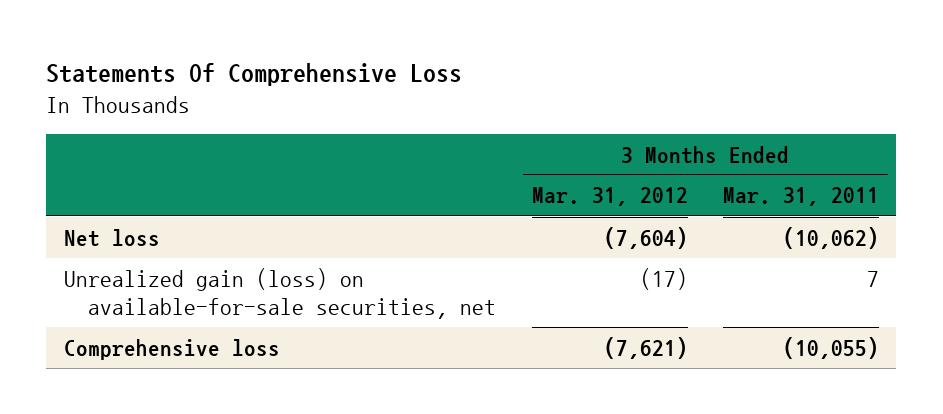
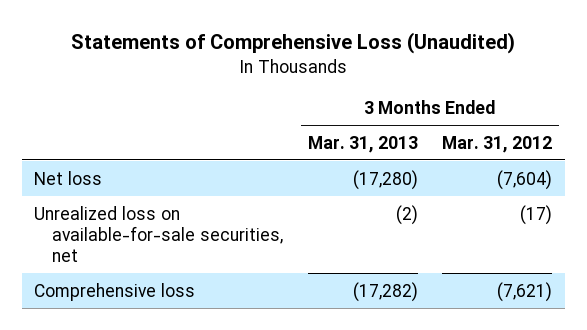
- Statements Of Comprehensive Loss
+ Statements of Comprehensive Loss (Unaudited)
- | 3 Months Ended Mar. 31, 2012 | 3 Months Ended Mar. 31, 2011
+ | 3 Months Ended Mar. 31, 2013 | 3 Months Ended Mar. 31, 2012
- Unrealized gain (loss) on available-for-sale securities, net | (17) | 7
+ Unrealized loss on available-for-sale securities, net | (2) | (17)

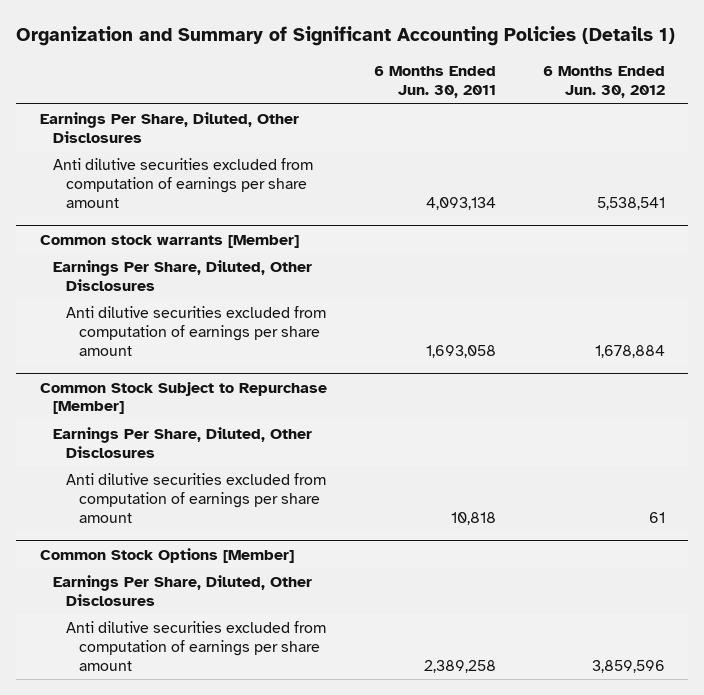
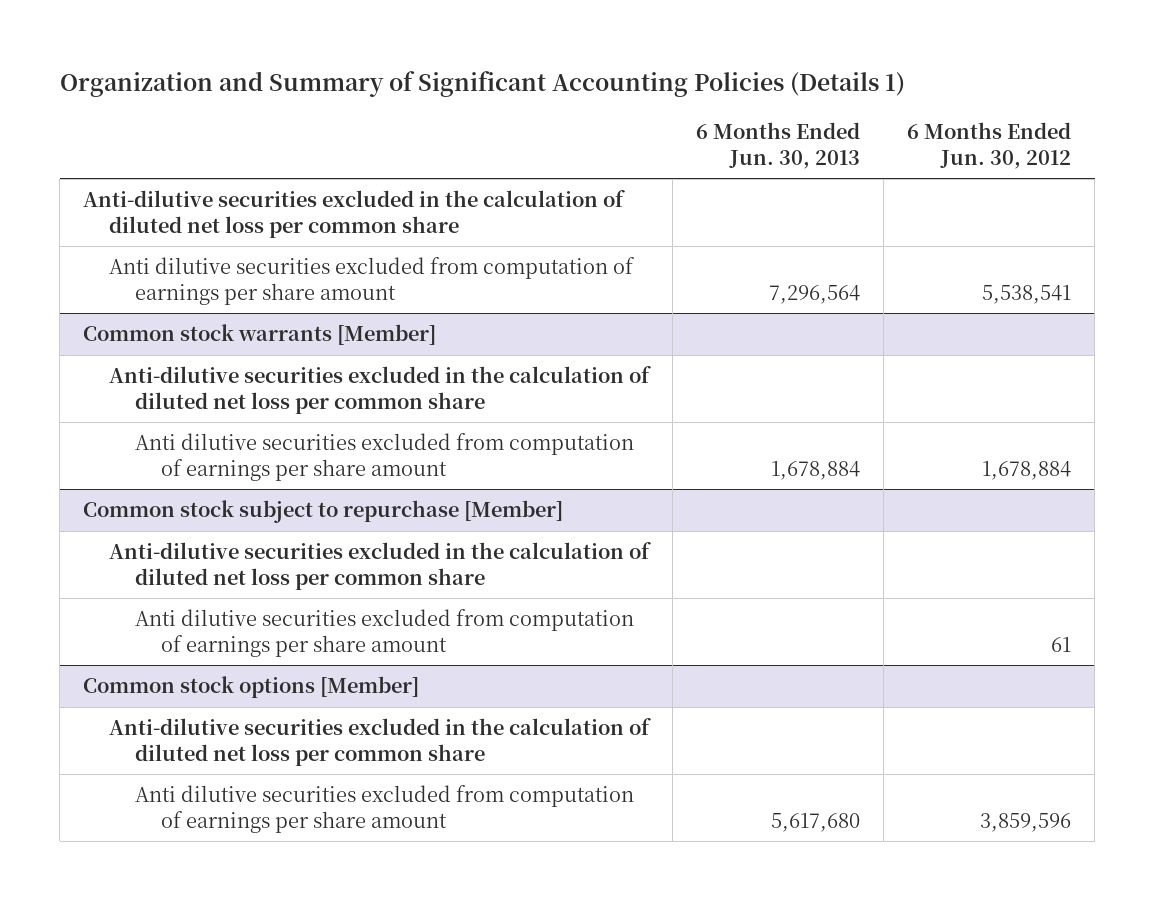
- | 6 Months Ended Jun. 30, 2011 | 6 Months Ended Jun. 30, 2012
+ | 6 Months Ended Jun. 30, 2013 | 6 Months Ended Jun. 30, 2012
- Earnings Per Share, Diluted, Other Disclosures
+ Anti-dilutive securities excluded in the calculation of diluted net loss per common share
@ Common stock warrants [Member]
- Earnings Per Share, Diluted, Other Disclosures
+ Anti-dilutive securities excluded in the calculation of diluted net loss per common share
- Common Stock Subject to Repurchase [Member]
- Earnings Per Share, Diluted, Other Disclosures
+ Common stock subject to repurchase [Member]
+ Anti-dilutive securities excluded in the calculation of diluted net loss per common share
- Common Stock Options [Member]
- Earnings Per Share, Diluted, Other Disclosures
+ Common stock options [Member]
+ Anti-dilutive securities excluded in the calculation of diluted net loss per common share

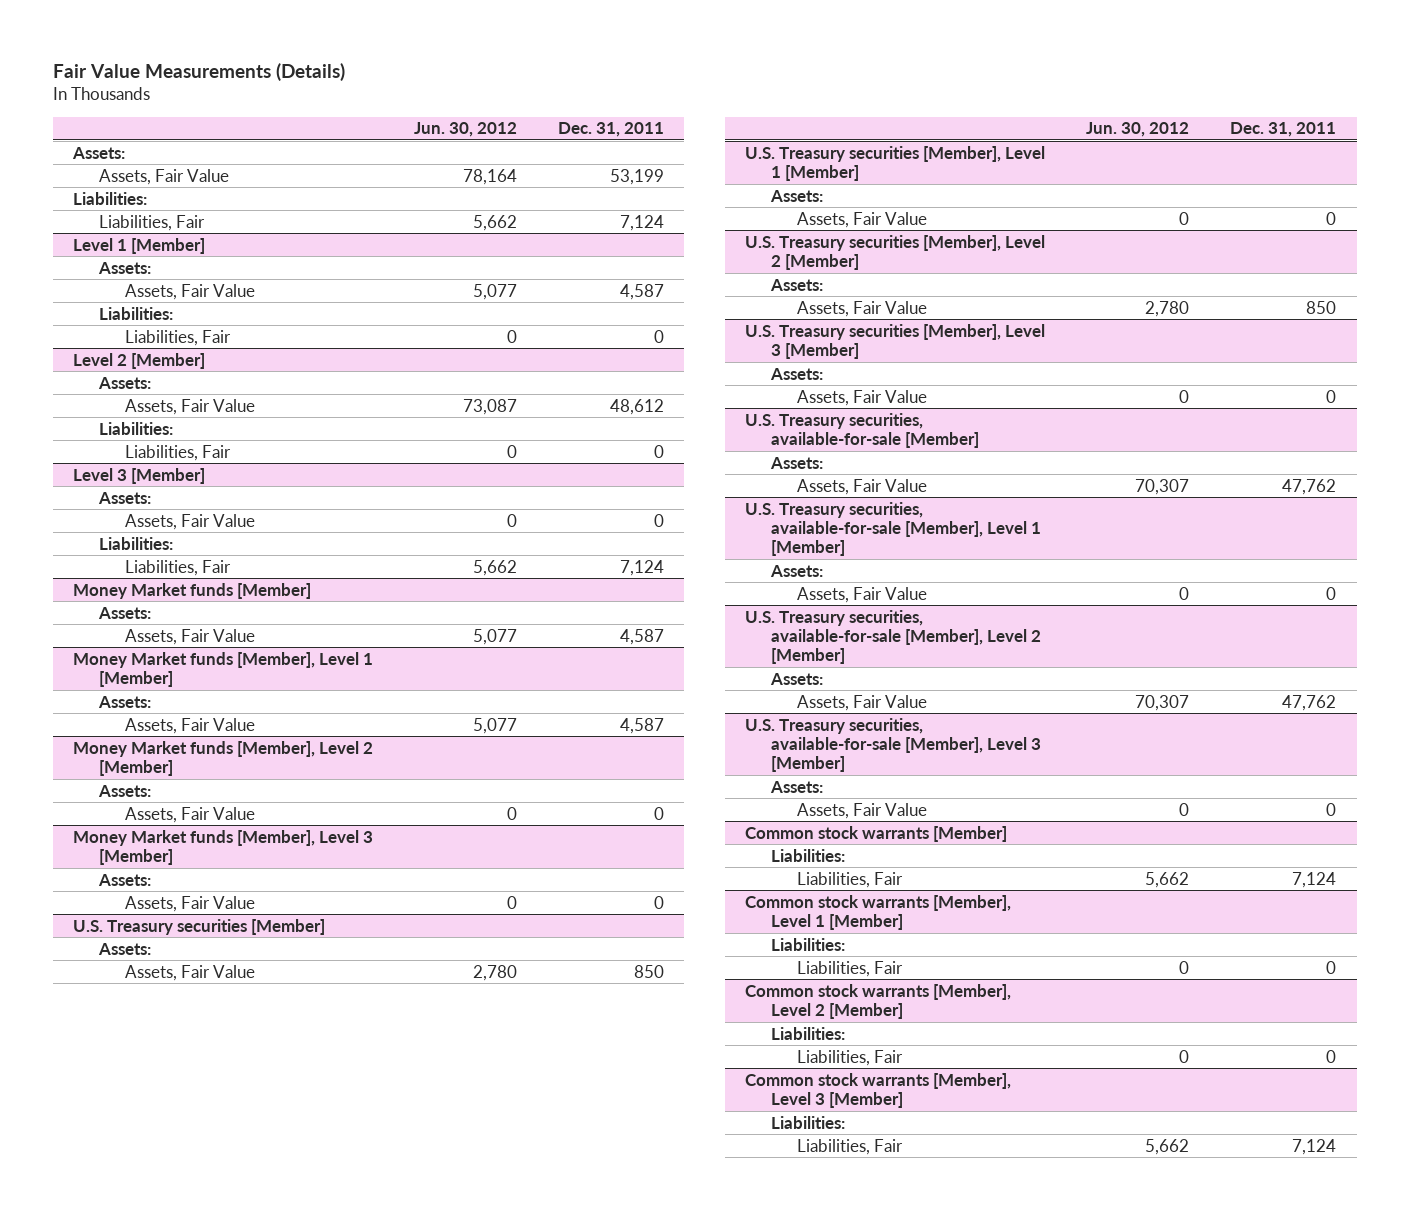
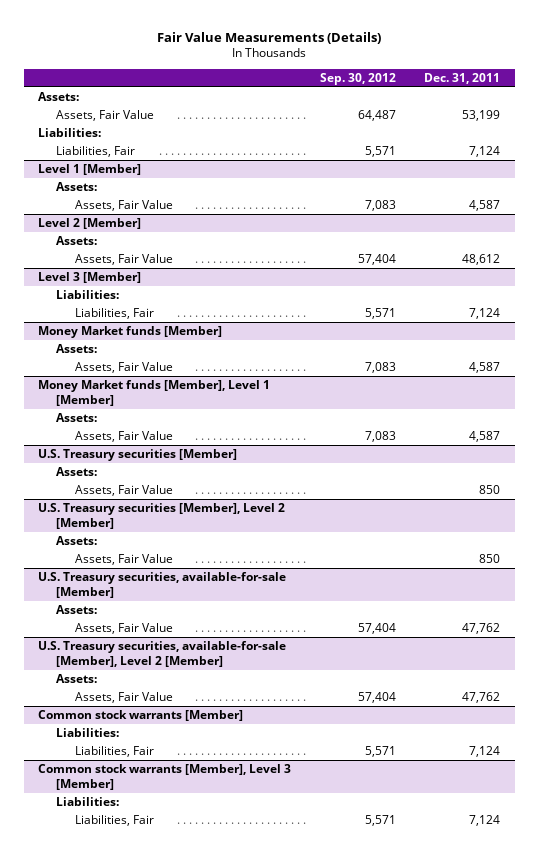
- | Jun. 30, 2012 | Dec. 31, 2011
+ | Sep. 30, 2012 | Dec. 31, 2011
@ Level 1 [Member]
- Liabilities:
- Liabilities, Fair | 0 | 0
@ Level 2 [Member]
- Liabilities:
- Liabilities, Fair | 0 | 0
@ Level 3 [Member]
- Assets:
- Assets, Fair Value | 0 | 0
- Money Market funds [Member], Level 2 [Member]
- Assets:
- Assets, Fair Value | 0 | 0
- Money Market funds [Member], Level 3 [Member]
- Assets:
- Assets, Fair Value | 0 | 0
- U.S. Treasury securities [Member], Level 1 [Member]
- Assets:
- Assets, Fair Value | 0 | 0
- U.S. Treasury securities [Member], Level 3 [Member]
- Assets:
- Assets, Fair Value | 0 | 0
- U.S. Treasury securities, available-for-sale [Member], Level 1 [Member]
- Assets:
- Assets, Fair Value | 0 | 0
- U.S. Treasury securities, available-for-sale [Member], Level 3 [Member]
- Assets:
- Assets, Fair Value | 0 | 0
- Common stock warrants [Member], Level 1 [Member]
- Liabilities:
- Liabilities, Fair | 0 | 0
- Common stock warrants [Member], Level 2 [Member]
- Liabilities:
- Liabilities, Fair | 0 | 0

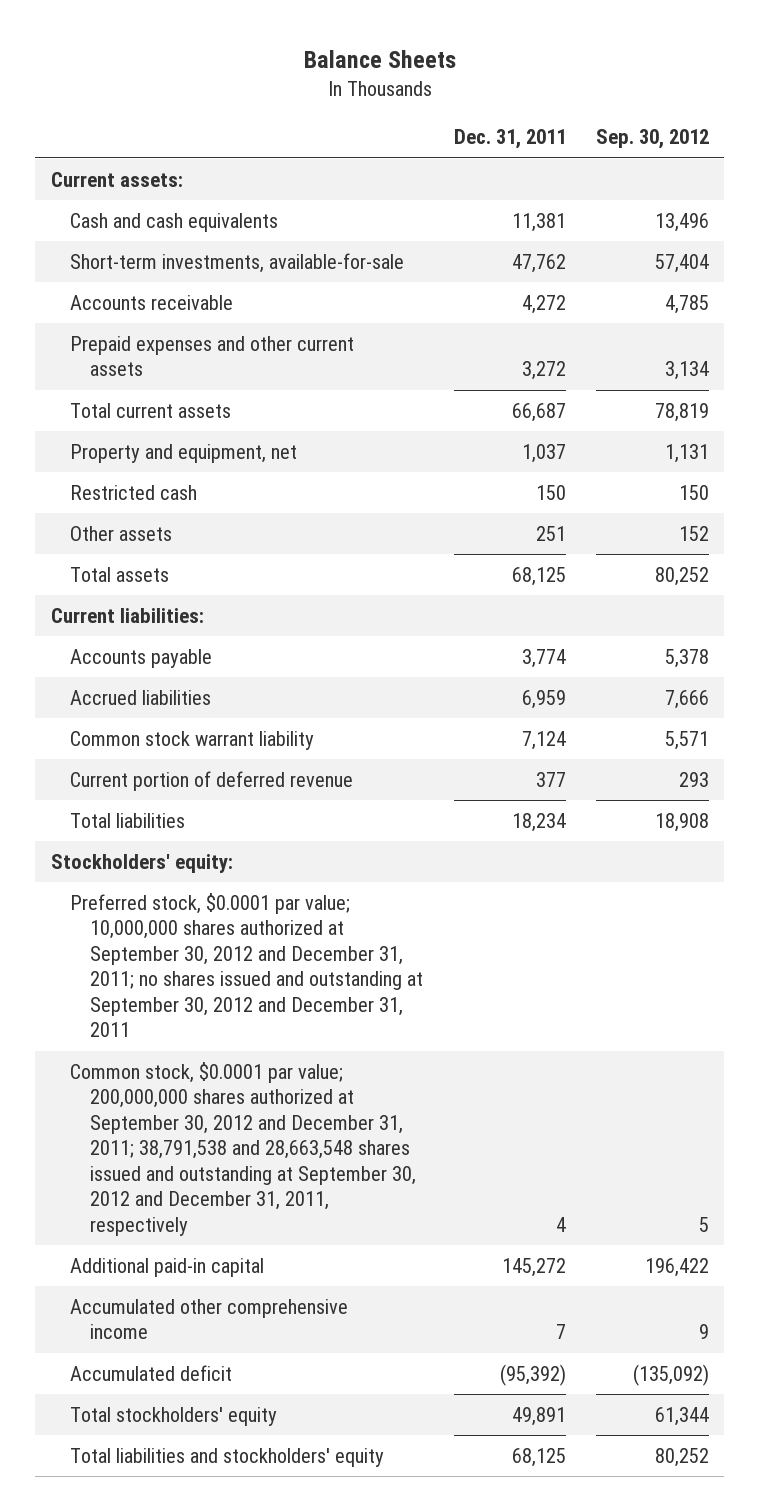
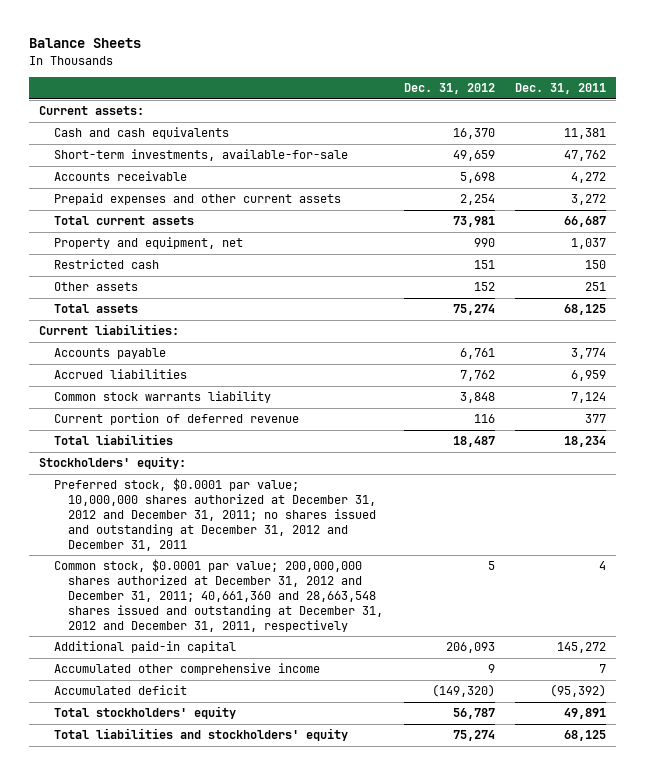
- | Dec. 31, 2011 | Sep. 30, 2012
+ | Dec. 31, 2012 | Dec. 31, 2011
- Common stock warrant liability | 7,124 | 5,571
+ Common stock warrants liability | 3,848 | 7,124
- Preferred stock, $0.0001 par value; 10,000,000 shares authorized at September 30, 2012 and December 31, 2011; no shares issued and outstanding at September 30, 2012 and December 31, 2011
- Common stock, $0.0001 par value; 200,000,000 shares authorized at September 30, 2012 and December 31, 2011; 38,791,538 and 28,663,548 shares issued and outstanding at September 30, 2012 and December 31, 2011, respectively | 4 | 5
+ Preferred stock, $0.0001 par value; 10,000,000 shares authorized at December 31, 2012 and December 31, 2011; no shares issued and outstanding at December 31, 2012 and December 31, 2011
+ Common stock, $0.0001 par value; 200,000,000 shares authorized at December 31, 2012 and December 31, 2011; 40,661,360 and 28,663,548 shares issued and outstanding at December 31, 2012 and December 31, 2011, respectively | 5 | 4

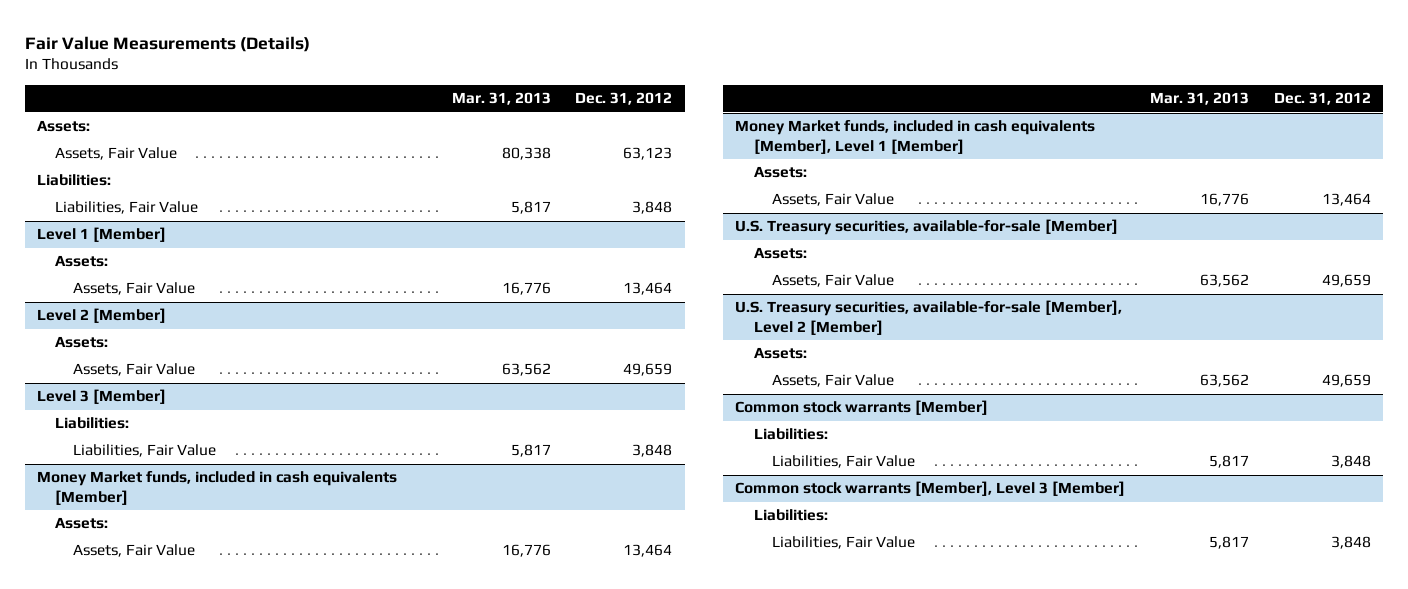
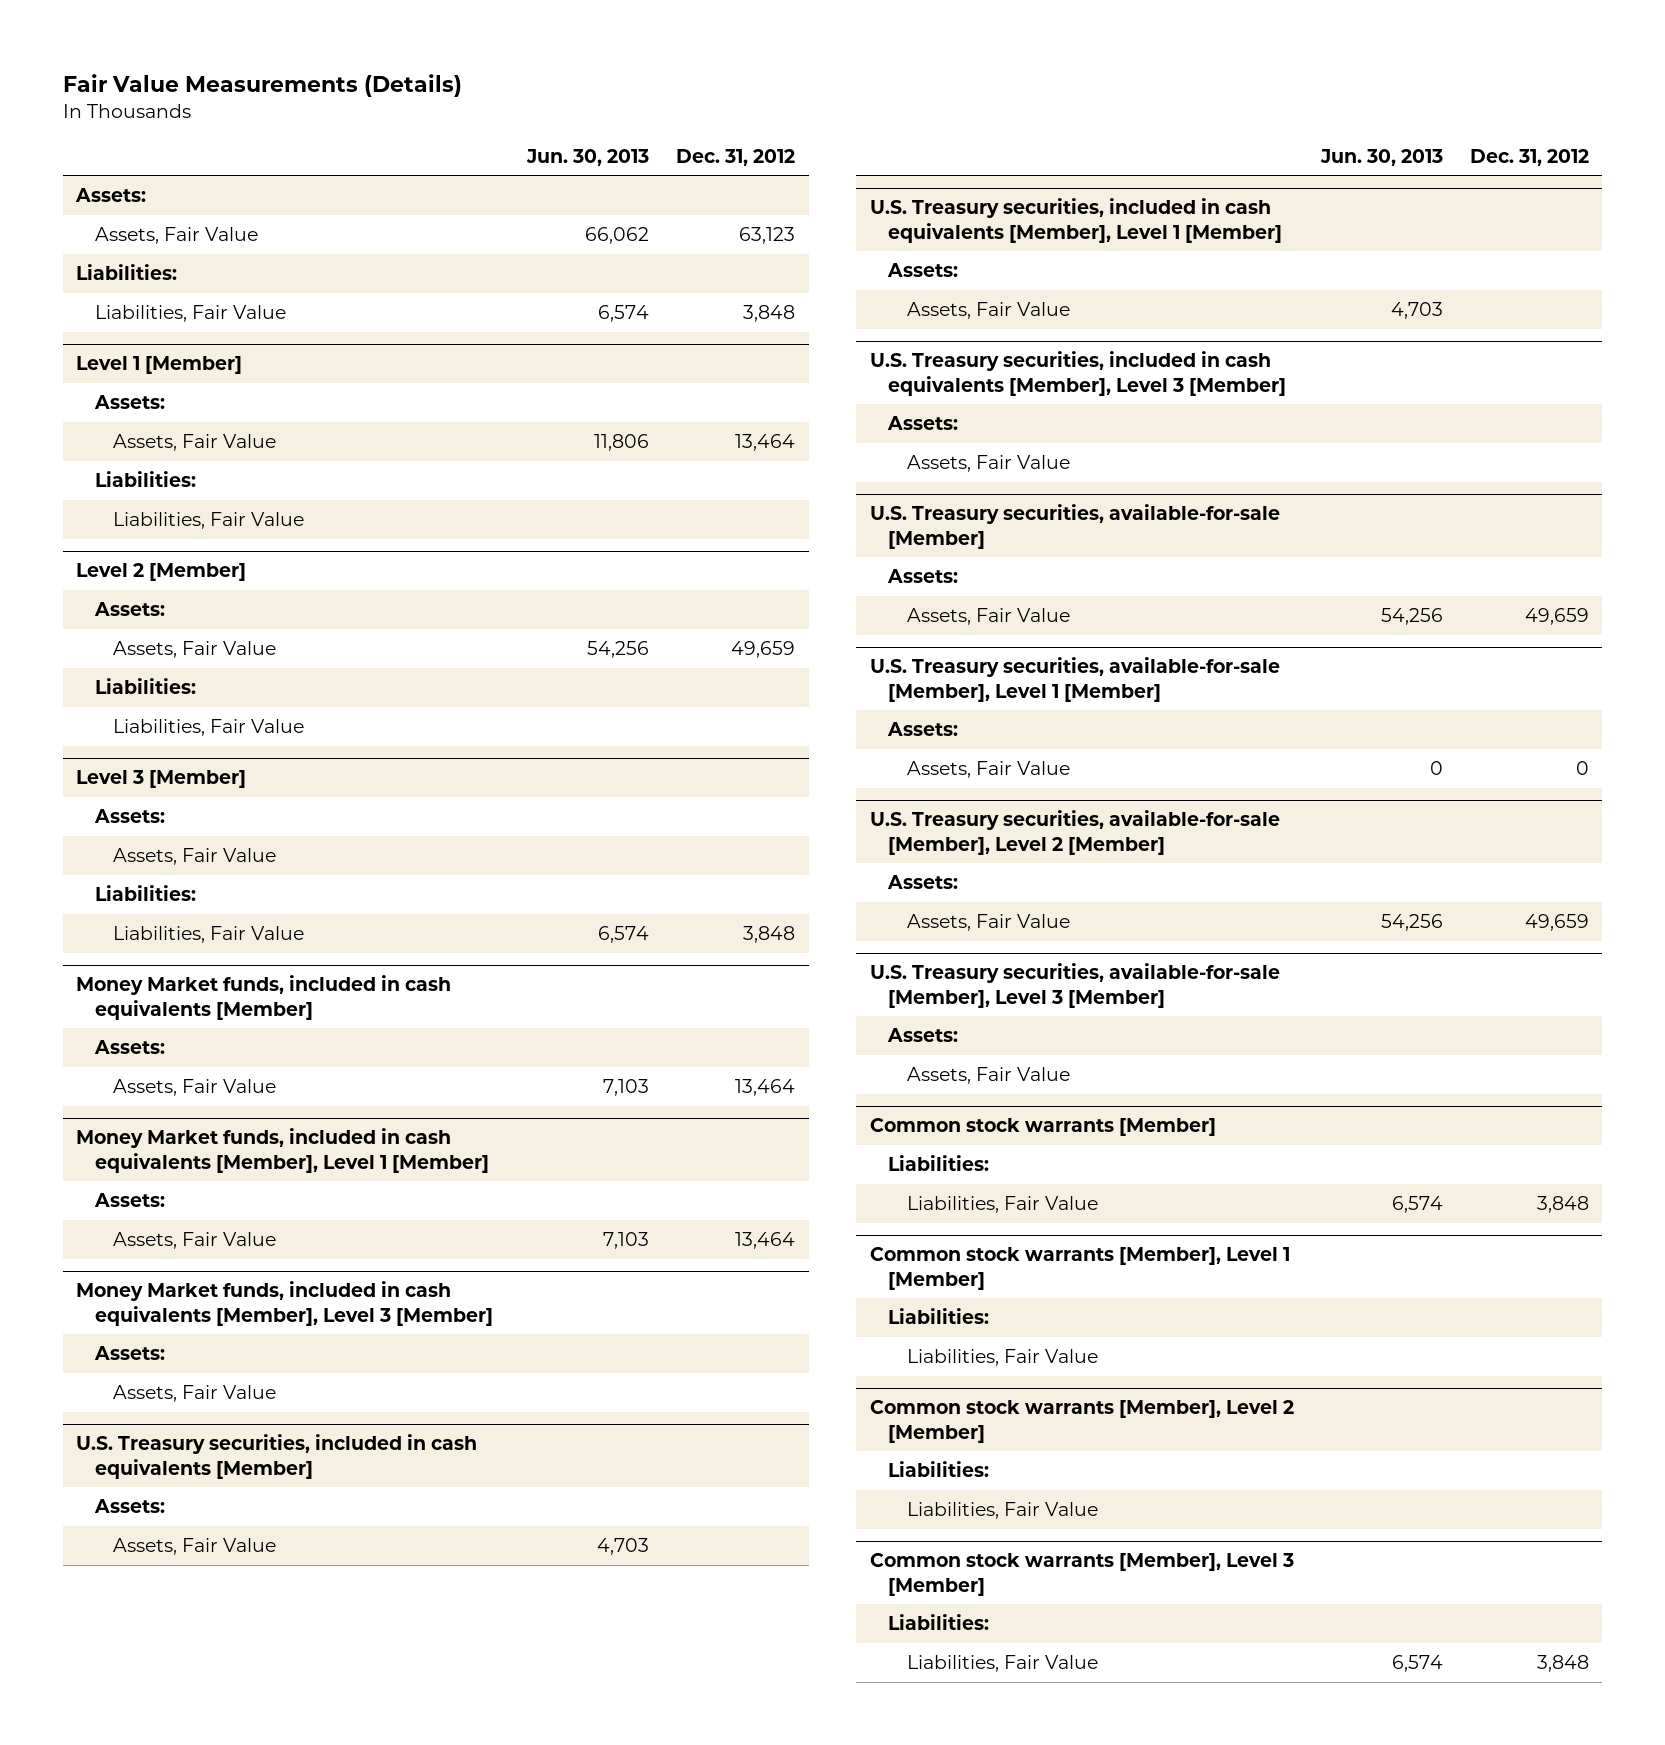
- | Mar. 31, 2013 | Dec. 31, 2012
+ | Jun. 30, 2013 | Dec. 31, 2012
@ Level 1 [Member]
+ Liabilities:
+ Liabilities, Fair Value
@ Level 2 [Member]
+ Liabilities:
+ Liabilities, Fair Value
@ Level 3 [Member]
+ Assets:
+ Assets, Fair Value
+ Money Market funds, included in cash equivalents [Member], Level 3 [Member]
+ Assets:
+ Assets, Fair Value
+ U.S. Treasury securities, included in cash equivalents [Member]
+ Assets:
+ Assets, Fair Value | 4,703 |
+ U.S. Treasury securities, included in cash equivalents [Member], Level 1 [Member]
+ Assets:
+ Assets, Fair Value | 4,703 |
+ U.S. Treasury securities, included in cash equivalents [Member], Level 3 [Member]
+ Assets:
+ Assets, Fair Value
+ U.S. Treasury securities, available-for-sale [Member], Level 1 [Member]
+ Assets:
+ Assets, Fair Value | 0 | 0
+ U.S. Treasury securities, available-for-sale [Member], Level 3 [Member]
+ Assets:
+ Assets, Fair Value
+ Common stock warrants [Member], Level 1 [Member]
+ Liabilities:
+ Liabilities, Fair Value
+ Common stock warrants [Member], Level 2 [Member]
+ Liabilities:
+ Liabilities, Fair Value

